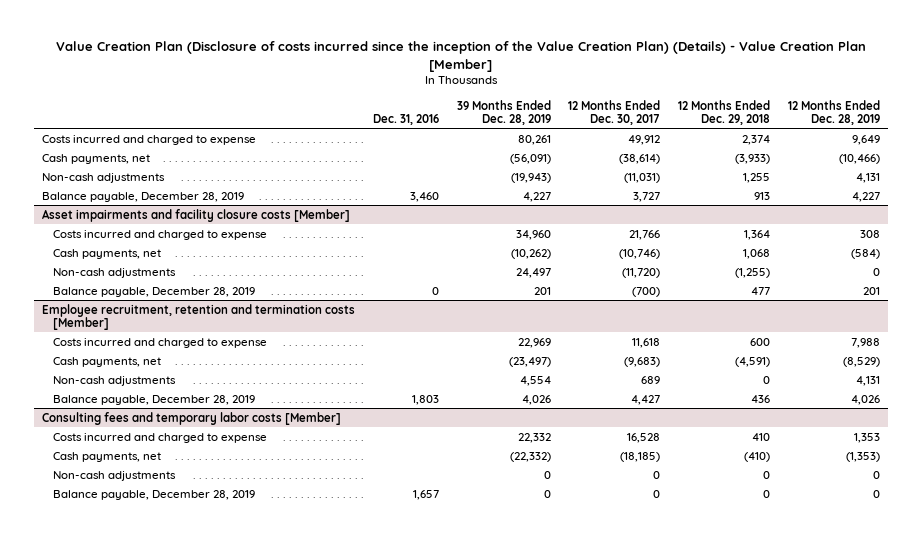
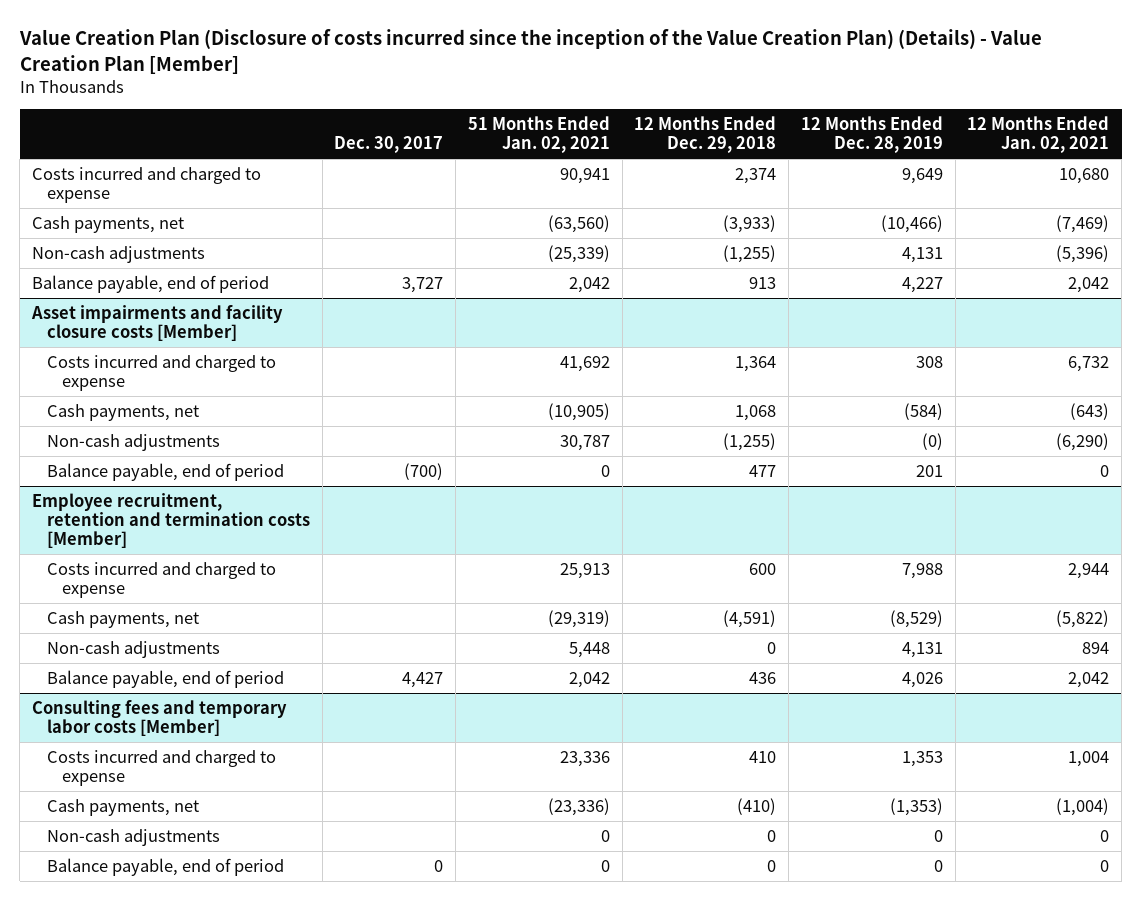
- | Dec. 31, 2016 | 39 Months Ended Dec. 28, 2019 | 12 Months Ended Dec. 30, 2017 | 12 Months Ended Dec. 29, 2018 | 12 Months Ended Dec. 28, 2019
+ | Dec. 30, 2017 | 51 Months Ended Jan. 02, 2021 | 12 Months Ended Dec. 29, 2018 | 12 Months Ended Dec. 28, 2019 | 12 Months Ended Jan. 02, 2021
- Non-cash adjustments | | (19,943) | (11,031) | 1,255 | 4,131
- Balance payable, December 28, 2019 | 3,460 | 4,227 | 3,727 | 913 | 4,227
+ Non-cash adjustments | | (25,339) | (1,255) | 4,131 | (5,396)
+ Balance payable, end of period | 3,727 | 2,042 | 913 | 4,227 | 2,042
@ Asset impairments and facility closure costs [Member]
- Non-cash adjustments | | 24,497 | (11,720) | (1,255) | 0
- Balance payable, December 28, 2019 | 0 | 201 | (700) | 477 | 201
+ Non-cash adjustments | | 30,787 | (1,255) | (0) | (6,290)
+ Balance payable, end of period | (700) | 0 | 477 | 201 | 0
@ Employee recruitment, retention and termination costs [Member]
- Balance payable, December 28, 2019 | 1,803 | 4,026 | 4,427 | 436 | 4,026
+ Balance payable, end of period | 4,427 | 2,042 | 436 | 4,026 | 2,042
@ Consulting fees and temporary labor costs [Member]
- Balance payable, December 28, 2019 | 1,657 | 0 | 0 | 0 | 0
+ Balance payable, end of period | 0 | 0 | 0 | 0 | 0

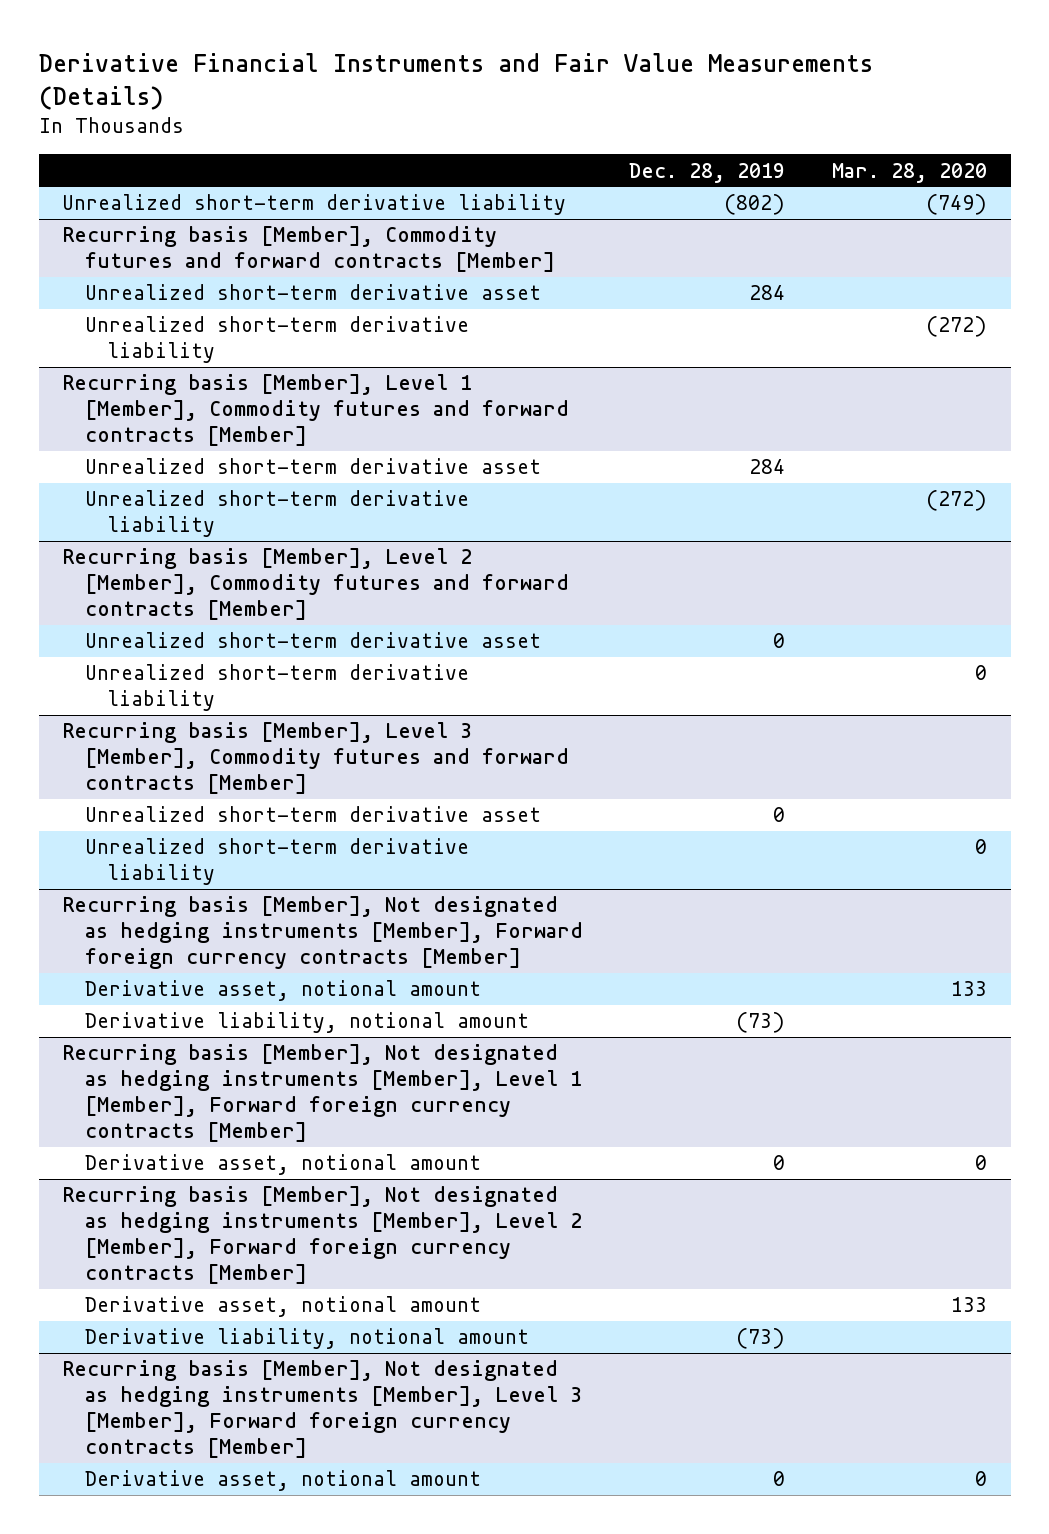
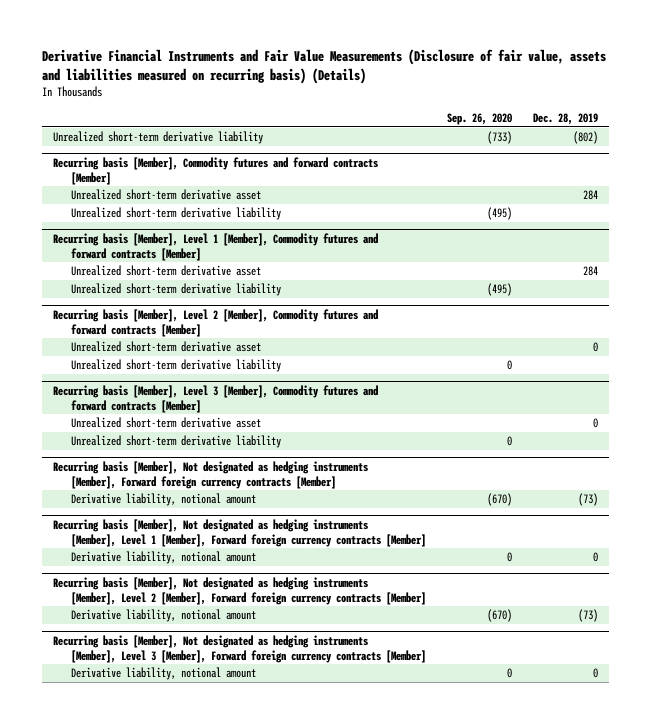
- Derivative Financial Instruments and Fair Value Measurements (Details)
+ Derivative Financial Instruments and Fair Value Measurements (Disclosure of fair value, assets and liabilities measured on recurring basis) (Details)
- | Dec. 28, 2019 | Mar. 28, 2020
+ | Sep. 26, 2020 | Dec. 28, 2019
@ Recurring basis [Member], Not designated as hedging instruments [Member], Forward foreign currency contracts [Member]
- Derivative asset, notional amount | | 133
@ Recurring basis [Member], Not designated as hedging instruments [Member], Level 1 [Member], Forward foreign currency contracts [Member]
- Derivative asset, notional amount | 0 | 0
+ Derivative liability, notional amount | 0 | 0
@ Recurring basis [Member], Not designated as hedging instruments [Member], Level 2 [Member], Forward foreign currency contracts [Member]
- Derivative asset, notional amount | | 133
@ Recurring basis [Member], Not designated as hedging instruments [Member], Level 3 [Member], Forward foreign currency contracts [Member]
- Derivative asset, notional amount | 0 | 0
+ Derivative liability, notional amount | 0 | 0

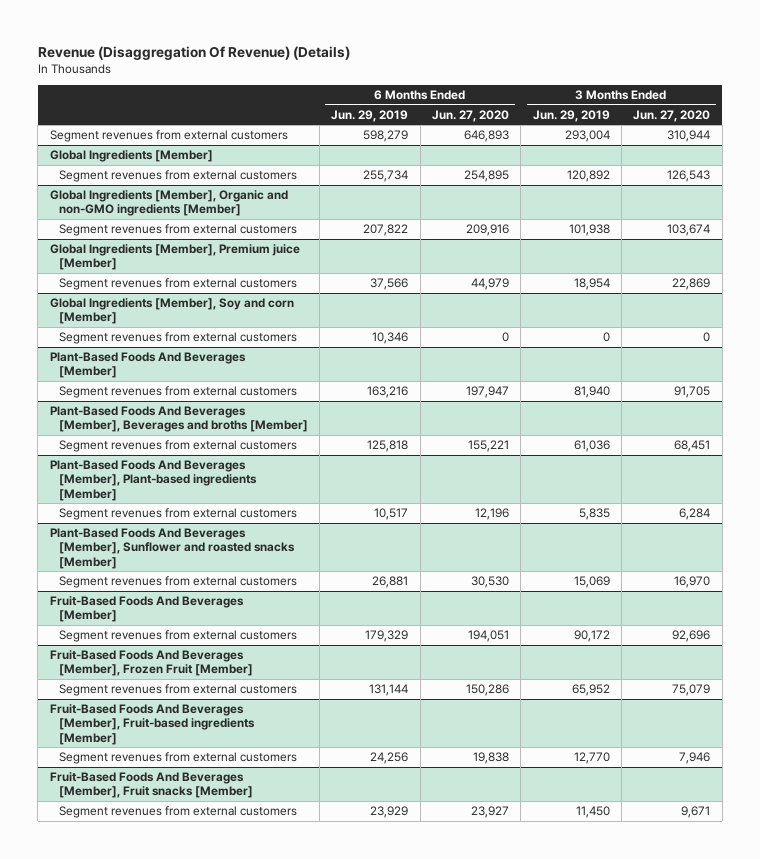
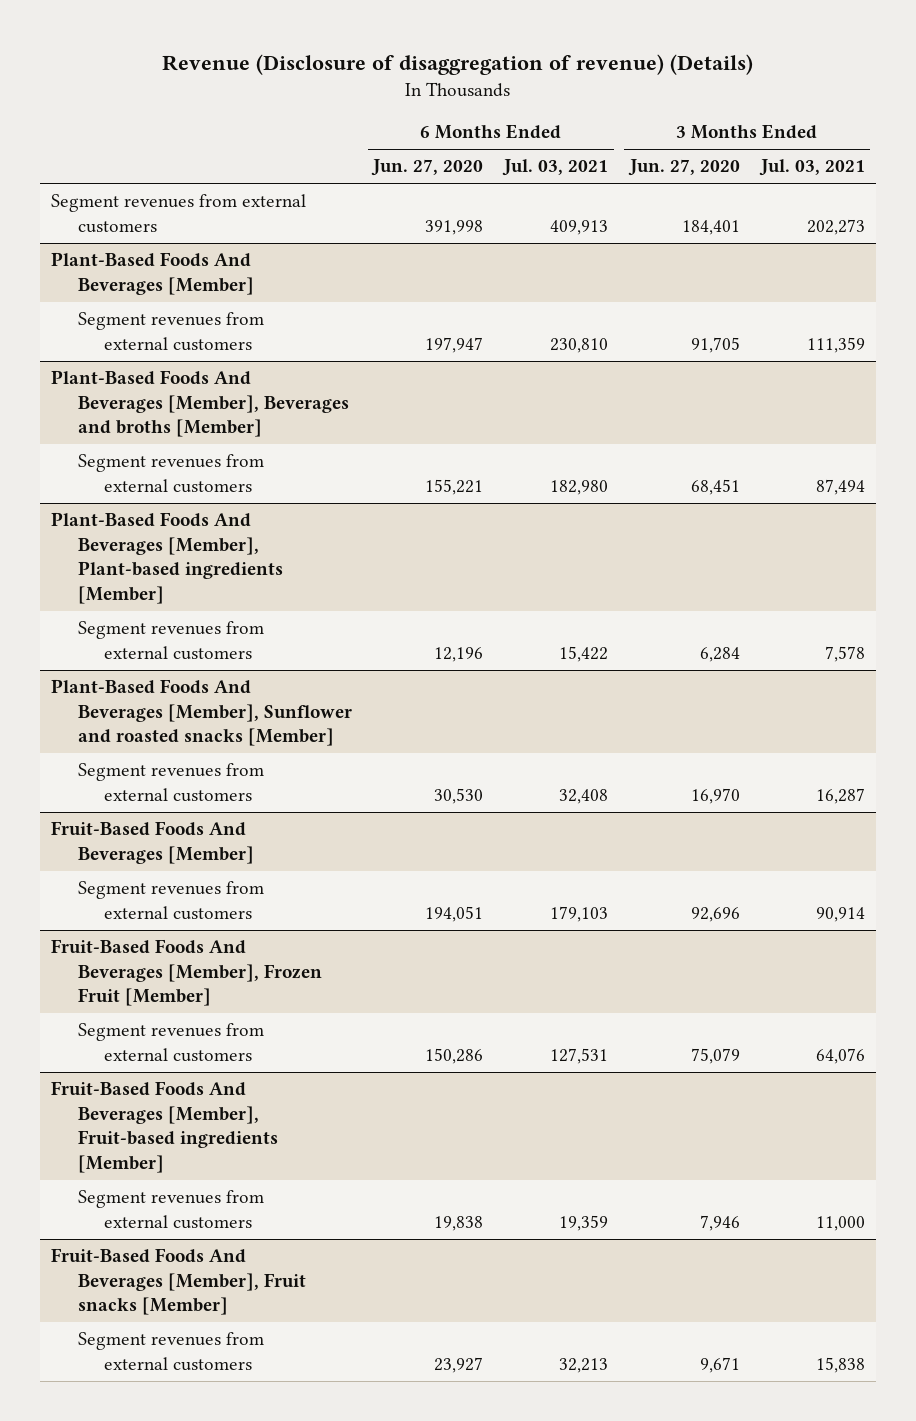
- Revenue (Disaggregation Of Revenue) (Details)
+ Revenue (Disclosure of disaggregation of revenue) (Details)
- | 6 Months Ended Jun. 29, 2019 | 6 Months Ended Jun. 27, 2020 | 3 Months Ended Jun. 29, 2019 | 3 Months Ended Jun. 27, 2020
+ | 6 Months Ended Jun. 27, 2020 | 6 Months Ended Jul. 03, 2021 | 3 Months Ended Jun. 27, 2020 | 3 Months Ended Jul. 03, 2021
- Segment revenues from external customers | 598,279 | 646,893 | 293,004 | 310,944
- Global Ingredients [Member]
- Segment revenues from external customers | 255,734 | 254,895 | 120,892 | 126,543
- Global Ingredients [Member], Organic and non-GMO ingredients [Member]
- Segment revenues from external customers | 207,822 | 209,916 | 101,938 | 103,674
- Global Ingredients [Member], Premium juice [Member]
- Segment revenues from external customers | 37,566 | 44,979 | 18,954 | 22,869
- Global Ingredients [Member], Soy and corn [Member]
- Segment revenues from external customers | 10,346 | 0 | 0 | 0
+ Segment revenues from external customers | 391,998 | 409,913 | 184,401 | 202,273

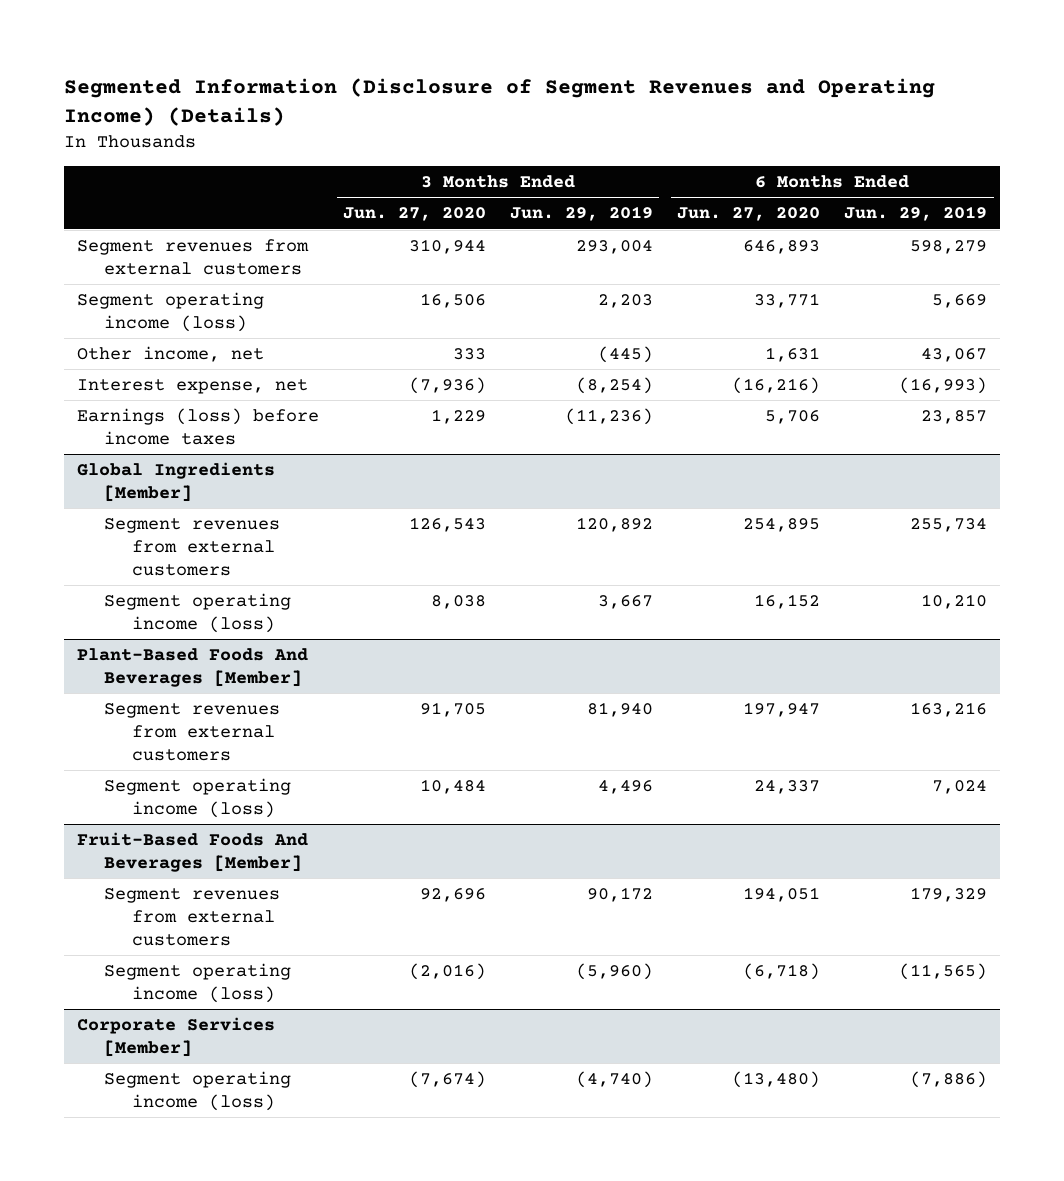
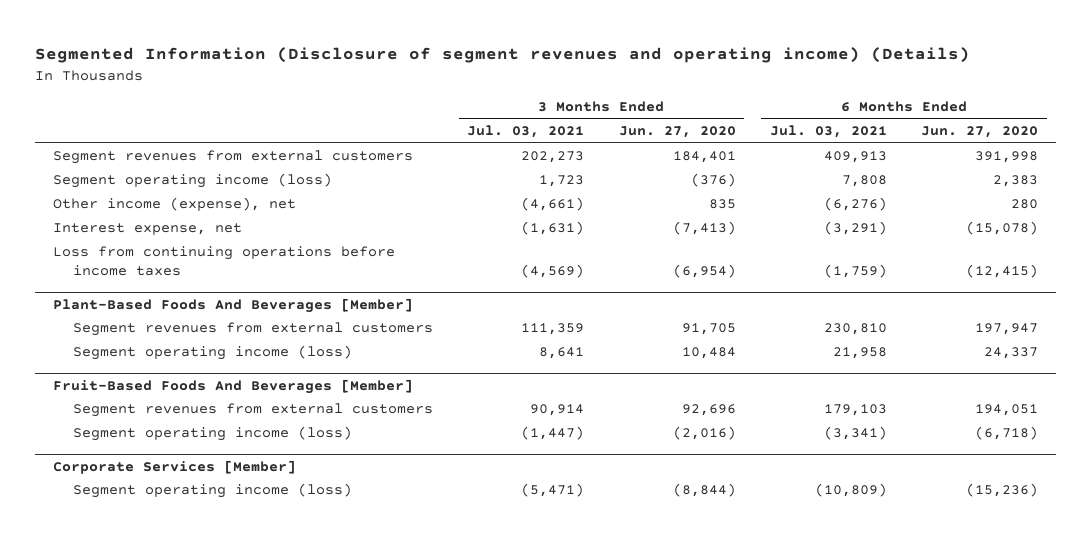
- Segmented Information (Disclosure of Segment Revenues and Operating Income) (Details)
+ Segmented Information (Disclosure of segment revenues and operating income) (Details)
- | 3 Months Ended Jun. 27, 2020 | 3 Months Ended Jun. 29, 2019 | 6 Months Ended Jun. 27, 2020 | 6 Months Ended Jun. 29, 2019
+ | 3 Months Ended Jul. 03, 2021 | 3 Months Ended Jun. 27, 2020 | 6 Months Ended Jul. 03, 2021 | 6 Months Ended Jun. 27, 2020
- Segment revenues from external customers | 310,944 | 293,004 | 646,893 | 598,279
- Segment operating income (loss) | 16,506 | 2,203 | 33,771 | 5,669
- Other income, net | 333 | (445) | 1,631 | 43,067
- Interest expense, net | (7,936) | (8,254) | (16,216) | (16,993)
- Earnings (loss) before income taxes | 1,229 | (11,236) | 5,706 | 23,857
- Global Ingredients [Member]
- Segment revenues from external customers | 126,543 | 120,892 | 254,895 | 255,734
- Segment operating income (loss) | 8,038 | 3,667 | 16,152 | 10,210
+ Segment revenues from external customers | 202,273 | 184,401 | 409,913 | 391,998
+ Segment operating income (loss) | 1,723 | (376) | 7,808 | 2,383
+ Other income (expense), net | (4,661) | 835 | (6,276) | 280
+ Interest expense, net | (1,631) | (7,413) | (3,291) | (15,078)
+ Loss from continuing operations before income taxes | (4,569) | (6,954) | (1,759) | (12,415)
@ Corporate Services [Member]
- Segment operating income (loss) | (7,674) | (4,740) | (13,480) | (7,886)
+ Segment operating income (loss) | (5,471) | (8,844) | (10,809) | (15,236)

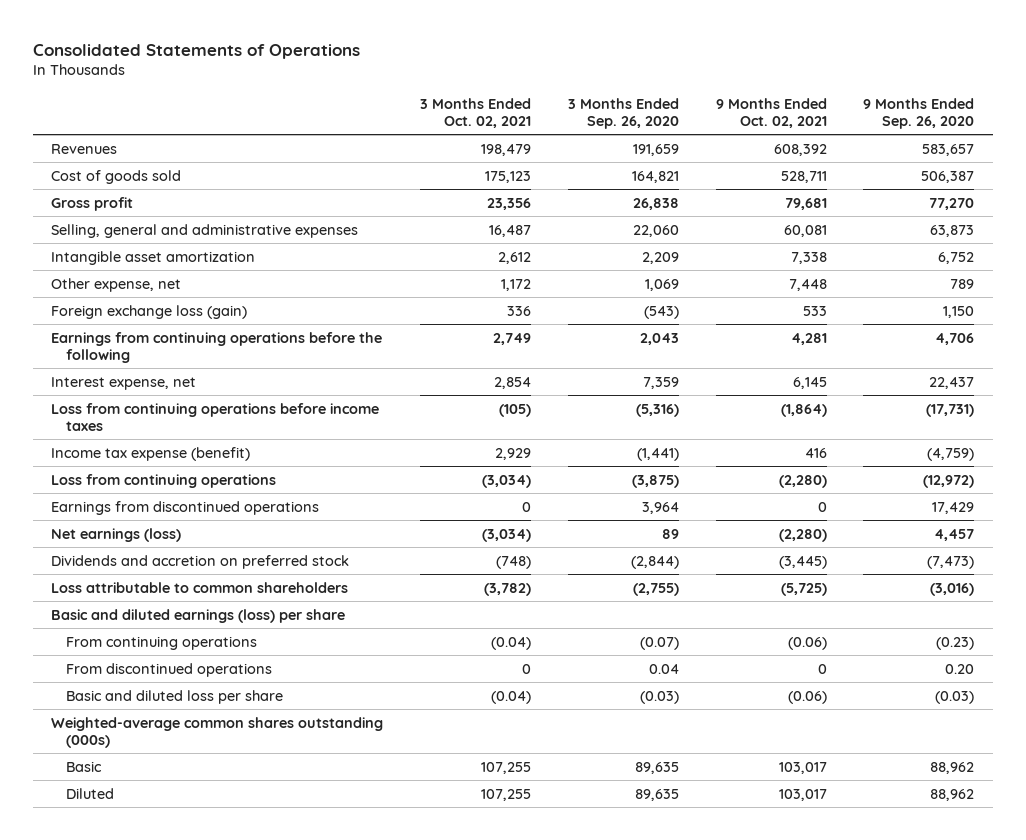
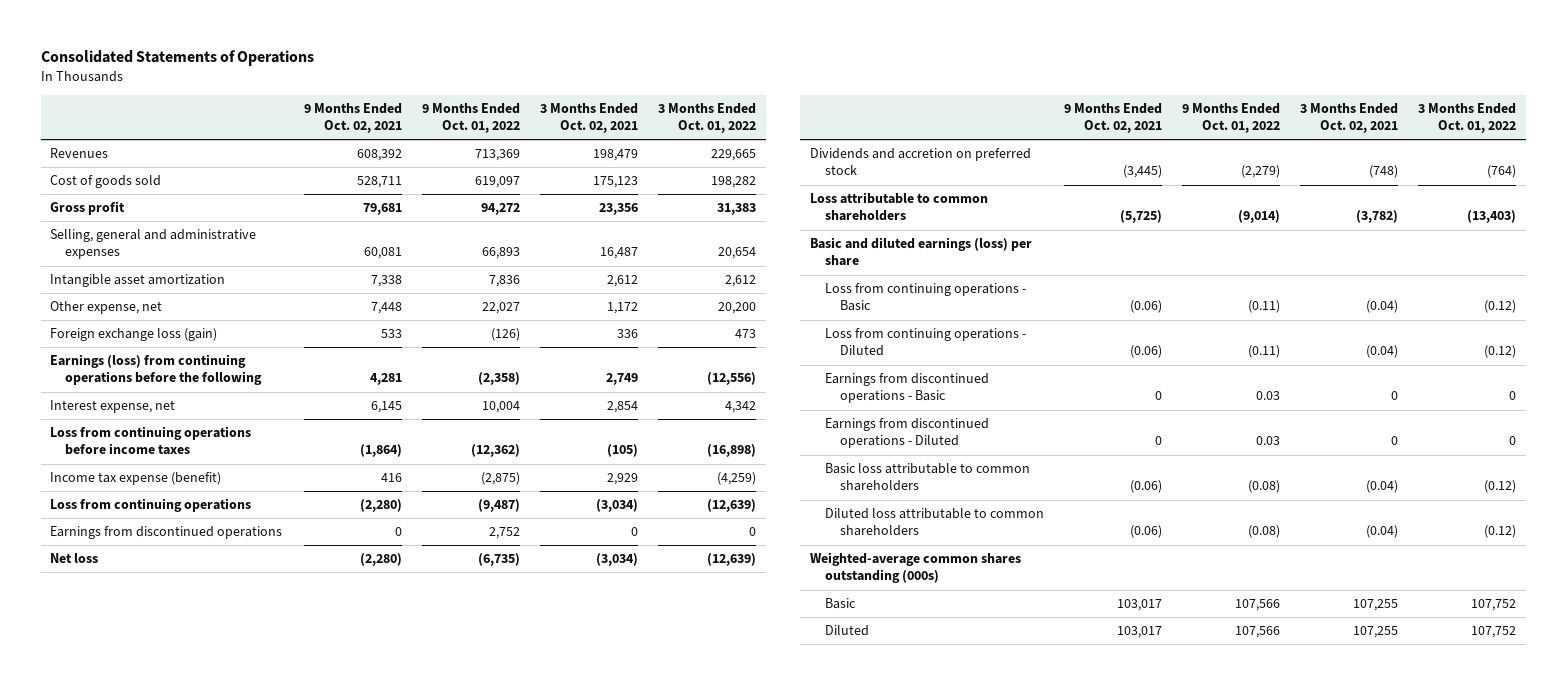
- | 3 Months Ended Oct. 02, 2021 | 3 Months Ended Sep. 26, 2020 | 9 Months Ended Oct. 02, 2021 | 9 Months Ended Sep. 26, 2020
+ | 9 Months Ended Oct. 02, 2021 | 9 Months Ended Oct. 01, 2022 | 3 Months Ended Oct. 02, 2021 | 3 Months Ended Oct. 01, 2022
- Earnings from continuing operations before the following | 2,749 | 2,043 | 4,281 | 4,706
+ Earnings (loss) from continuing operations before the following | 4,281 | (2,358) | 2,749 | (12,556)
- Net earnings (loss) | (3,034) | 89 | (2,280) | 4,457
+ Net loss | (2,280) | (6,735) | (3,034) | (12,639)
- From continuing operations | (0.04) | (0.07) | (0.06) | (0.23)
- From discontinued operations | 0 | 0.04 | 0 | 0.20
- Basic and diluted loss per share | (0.04) | (0.03) | (0.06) | (0.03)
+ Loss from continuing operations - Basic | (0.06) | (0.11) | (0.04) | (0.12)
+ Loss from continuing operations - Diluted | (0.06) | (0.11) | (0.04) | (0.12)
+ Earnings from discontinued operations - Basic | 0 | 0.03 | 0 | 0
+ Earnings from discontinued operations - Diluted | 0 | 0.03 | 0 | 0
+ Basic loss attributable to common shareholders | (0.06) | (0.08) | (0.04) | (0.12)
+ Diluted loss attributable to common shareholders | (0.06) | (0.08) | (0.04) | (0.12)

